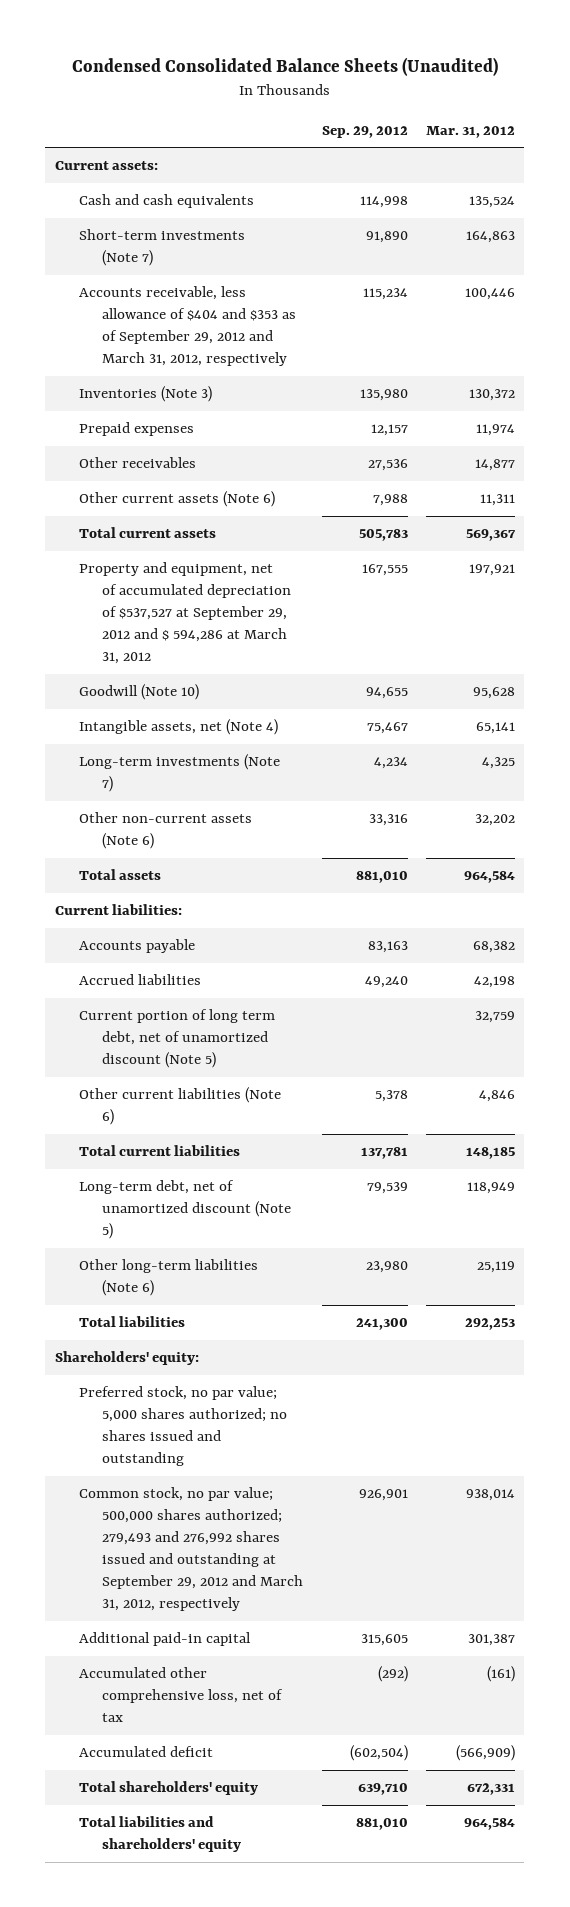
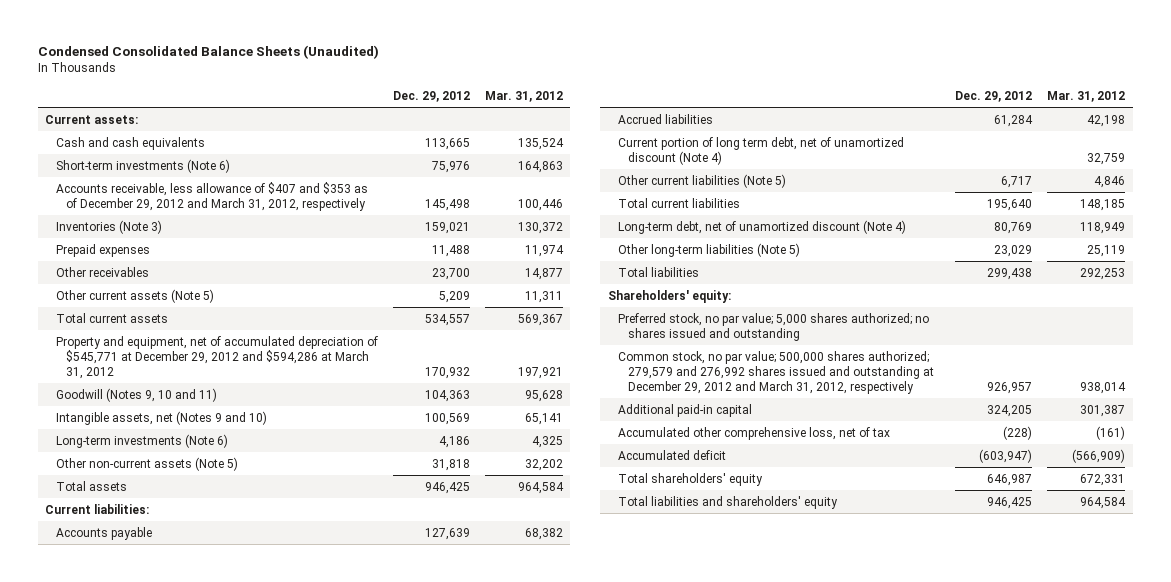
- | Sep. 29, 2012 | Mar. 31, 2012
+ | Dec. 29, 2012 | Mar. 31, 2012
- Short-term investments (Note 7) | 91,890 | 164,863
- Accounts receivable, less allowance of $404 and $353 as of September 29, 2012 and March 31, 2012, respectively | 115,234 | 100,446
+ Short-term investments (Note 6) | 75,976 | 164,863
+ Accounts receivable, less allowance of $407 and $353 as of December 29, 2012 and March 31, 2012, respectively | 145,498 | 100,446
- Other current assets (Note 6) | 7,988 | 11,311
+ Other current assets (Note 5) | 5,209 | 11,311
- Property and equipment, net of accumulated depreciation of $537,527 at September 29, 2012 and $ 594,286 at March 31, 2012 | 167,555 | 197,921
- Goodwill (Note 10) | 94,655 | 95,628
- Intangible assets, net (Note 4) | 75,467 | 65,141
- Long-term investments (Note 7) | 4,234 | 4,325
- Other non-current assets (Note 6) | 33,316 | 32,202
+ Property and equipment, net of accumulated depreciation of $545,771 at December 29, 2012 and $594,286 at March 31, 2012 | 170,932 | 197,921
+ Goodwill (Notes 9, 10 and 11) | 104,363 | 95,628
+ Intangible assets, net (Notes 9 and 10) | 100,569 | 65,141
+ Long-term investments (Note 6) | 4,186 | 4,325
+ Other non-current assets (Note 5) | 31,818 | 32,202
- Current portion of long term debt, net of unamortized discount (Note 5) | | 32,759
- Other current liabilities (Note 6) | 5,378 | 4,846
+ Current portion of long term debt, net of unamortized discount (Note 4) | | 32,759
+ Other current liabilities (Note 5) | 6,717 | 4,846
- Long-term debt, net of unamortized discount (Note 5) | 79,539 | 118,949
- Other long-term liabilities (Note 6) | 23,980 | 25,119
+ Long-term debt, net of unamortized discount (Note 4) | 80,769 | 118,949
+ Other long-term liabilities (Note 5) | 23,029 | 25,119
- Common stock, no par value; 500,000 shares authorized; 279,493 and 276,992 shares issued and outstanding at September 29, 2012 and March 31, 2012, respectively | 926,901 | 938,014
+ Common stock, no par value; 500,000 shares authorized; 279,579 and 276,992 shares issued and outstanding at December 29, 2012 and March 31, 2012, respectively | 926,957 | 938,014

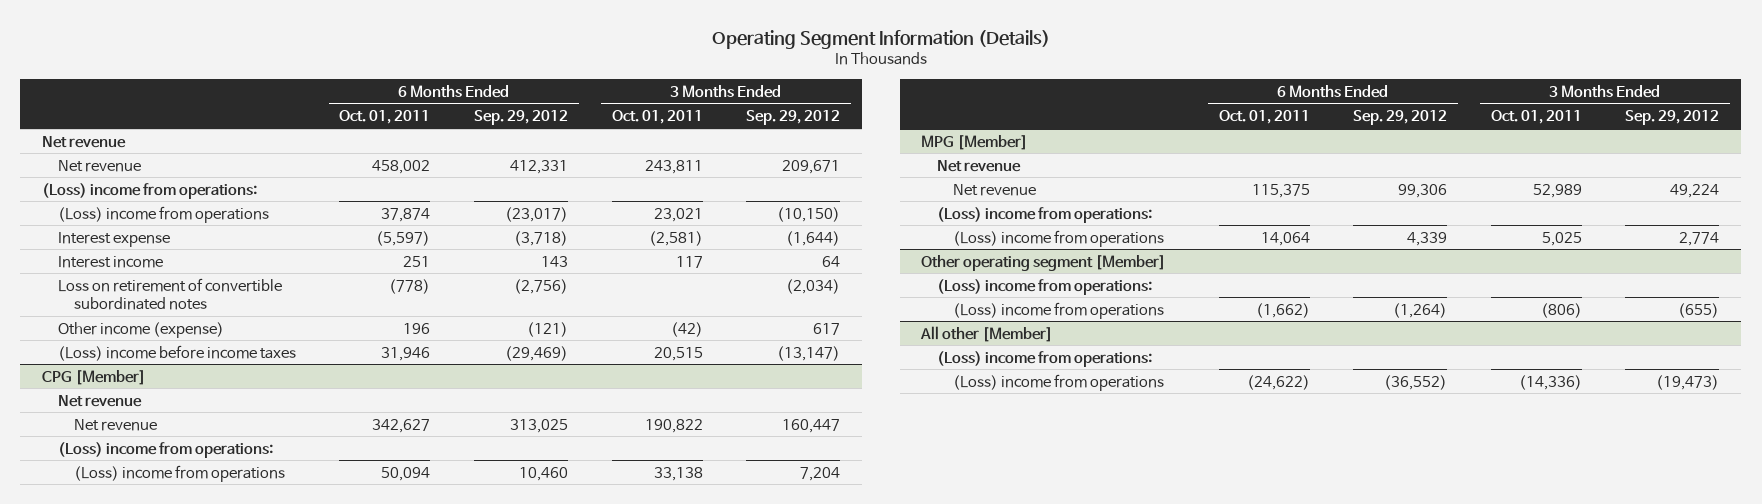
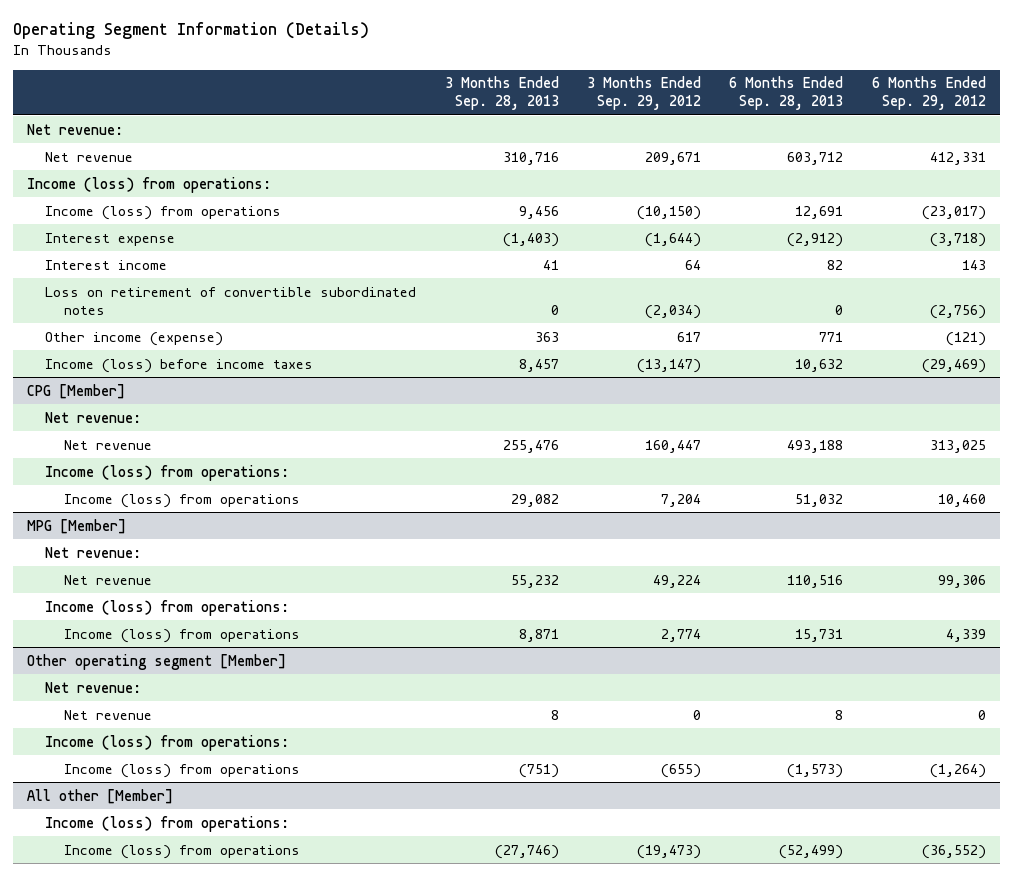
- | 6 Months Ended Oct. 01, 2011 | 6 Months Ended Sep. 29, 2012 | 3 Months Ended Oct. 01, 2011 | 3 Months Ended Sep. 29, 2012
+ | 3 Months Ended Sep. 28, 2013 | 3 Months Ended Sep. 29, 2012 | 6 Months Ended Sep. 28, 2013 | 6 Months Ended Sep. 29, 2012
- Net revenue
+ Net revenue:
- (Loss) income from operations:
- (Loss) income from operations | 37,874 | (23,017) | 23,021 | (10,150)
+ Income (loss) from operations:
+ Income (loss) from operations | 9,456 | (10,150) | 12,691 | (23,017)
- (Loss) income before income taxes | 31,946 | (29,469) | 20,515 | (13,147)
+ Income (loss) before income taxes | 8,457 | (13,147) | 10,632 | (29,469)
@ CPG [Member]
- Net revenue
+ Net revenue:
- (Loss) income from operations:
- (Loss) income from operations | 50,094 | 10,460 | 33,138 | 7,204
+ Income (loss) from operations:
+ Income (loss) from operations | 29,082 | 7,204 | 51,032 | 10,460
@ MPG [Member]
- Net revenue
+ Net revenue:
- (Loss) income from operations:
- (Loss) income from operations | 14,064 | 4,339 | 5,025 | 2,774
+ Income (loss) from operations:
+ Income (loss) from operations | 8,871 | 2,774 | 15,731 | 4,339
@ Other operating segment [Member]
- (Loss) income from operations:
- (Loss) income from operations | (1,662) | (1,264) | (806) | (655)
+ Net revenue:
+ Net revenue | 8 | 0 | 8 | 0
+ Income (loss) from operations:
+ Income (loss) from operations | (751) | (655) | (1,573) | (1,264)
@ All other [Member]
- (Loss) income from operations:
- (Loss) income from operations | (24,622) | (36,552) | (14,336) | (19,473)
+ Income (loss) from operations:
+ Income (loss) from operations | (27,746) | (19,473) | (52,499) | (36,552)

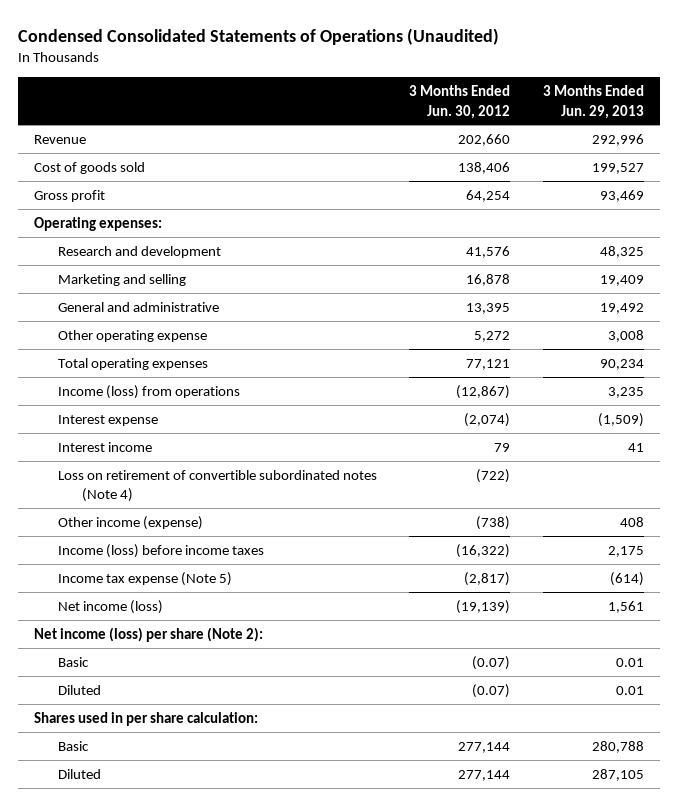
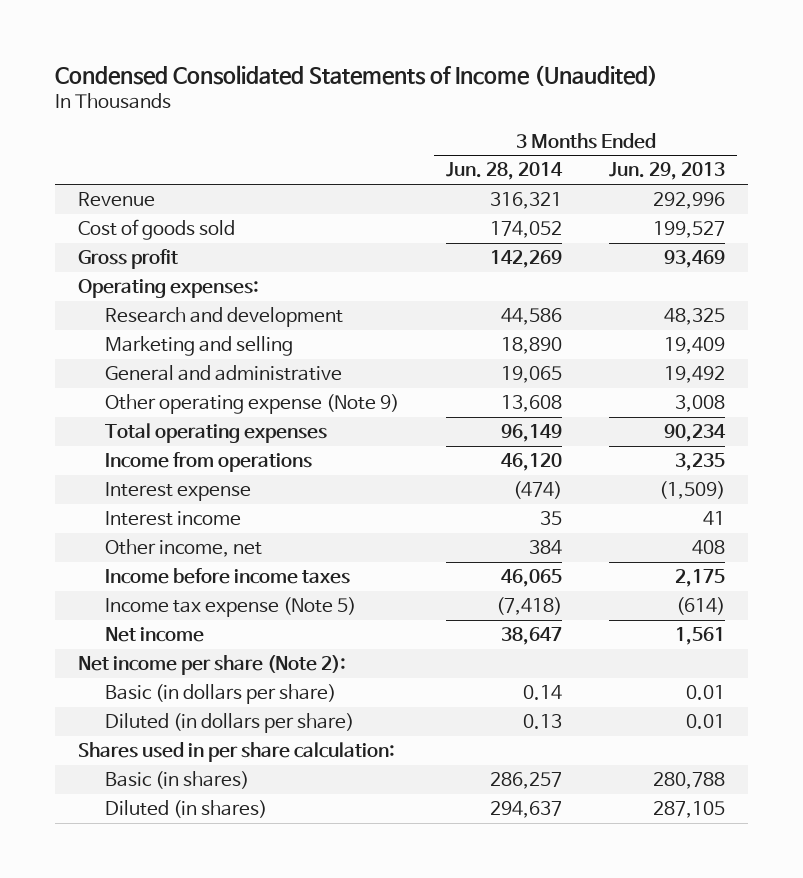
- Condensed Consolidated Statements of Operations (Unaudited)
+ Condensed Consolidated Statements of Income (Unaudited)
- | 3 Months Ended Jun. 30, 2012 | 3 Months Ended Jun. 29, 2013
+ | 3 Months Ended Jun. 28, 2014 | 3 Months Ended Jun. 29, 2013
- Other operating expense | 5,272 | 3,008
+ Other operating expense (Note 9) | 13,608 | 3,008
- Income (loss) from operations | (12,867) | 3,235
+ Income from operations | 46,120 | 3,235
- Loss on retirement of convertible subordinated notes (Note 4) | (722) |
- Other income (expense) | (738) | 408
- Income (loss) before income taxes | (16,322) | 2,175
+ Other income, net | 384 | 408
+ Income before income taxes | 46,065 | 2,175
- Net income (loss) | (19,139) | 1,561
- Net income (loss) per share (Note 2):
- Basic | (0.07) | 0.01
- Diluted | (0.07) | 0.01
+ Net income | 38,647 | 1,561
+ Net income per share (Note 2):
+ Basic (in dollars per share) | 0.14 | 0.01
+ Diluted (in dollars per share) | 0.13 | 0.01
- Basic | 277,144 | 280,788
- Diluted | 277,144 | 287,105
+ Basic (in shares) | 286,257 | 280,788
+ Diluted (in shares) | 294,637 | 287,105

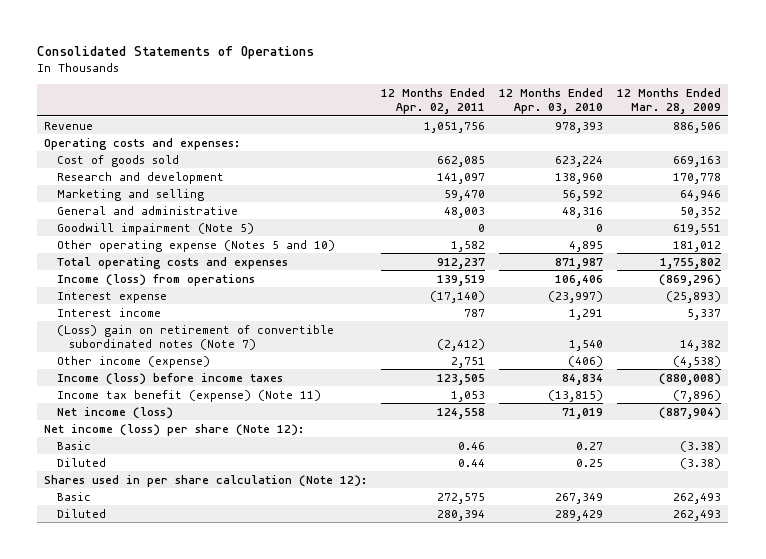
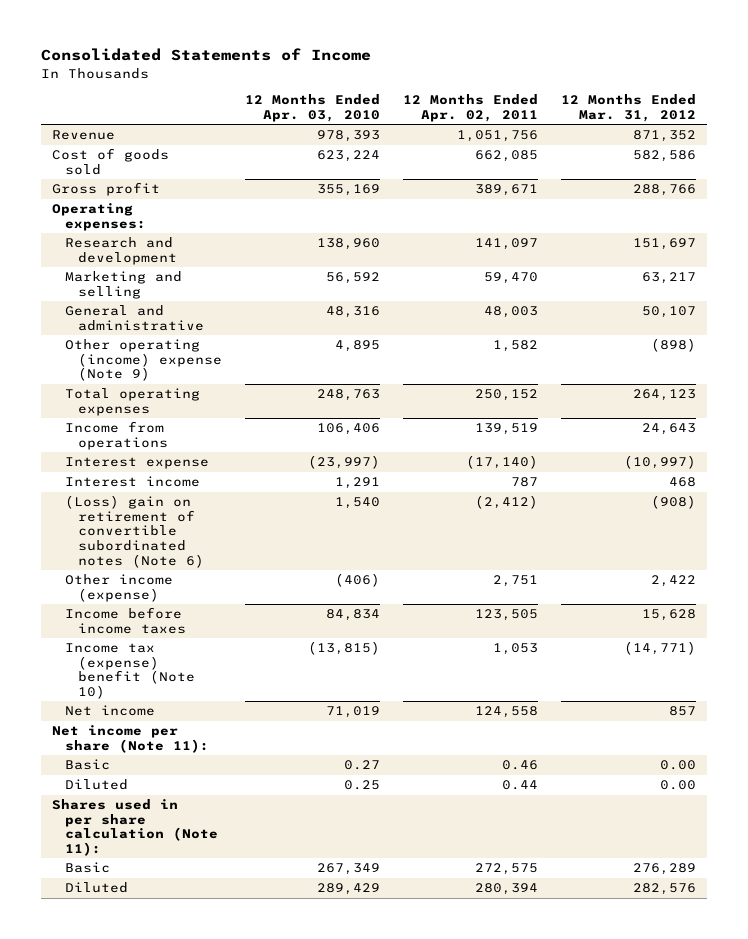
- Consolidated Statements of Operations
+ Consolidated Statements of Income
- | 12 Months Ended Apr. 02, 2011 | 12 Months Ended Apr. 03, 2010 | 12 Months Ended Mar. 28, 2009
+ | 12 Months Ended Apr. 03, 2010 | 12 Months Ended Apr. 02, 2011 | 12 Months Ended Mar. 31, 2012
- Operating costs and expenses:
+ Gross profit | 355,169 | 389,671 | 288,766
+ Operating expenses:
- Goodwill impairment (Note 5) | 0 | 0 | 619,551
- Other operating expense (Notes 5 and 10) | 1,582 | 4,895 | 181,012
- Total operating costs and expenses | 912,237 | 871,987 | 1,755,802
- Income (loss) from operations | 139,519 | 106,406 | (869,296)
+ Other operating (income) expense (Note 9) | 4,895 | 1,582 | (898)
+ Total operating expenses | 248,763 | 250,152 | 264,123
+ Income from operations | 106,406 | 139,519 | 24,643
- (Loss) gain on retirement of convertible subordinated notes (Note 7) | (2,412) | 1,540 | 14,382
+ (Loss) gain on retirement of convertible subordinated notes (Note 6) | 1,540 | (2,412) | (908)
- Income (loss) before income taxes | 123,505 | 84,834 | (880,008)
- Income tax benefit (expense) (Note 11) | 1,053 | (13,815) | (7,896)
- Net income (loss) | 124,558 | 71,019 | (887,904)
- Net income (loss) per share (Note 12):
+ Income before income taxes | 84,834 | 123,505 | 15,628
+ Income tax (expense) benefit (Note 10) | (13,815) | 1,053 | (14,771)
+ Net income | 71,019 | 124,558 | 857
+ Net income per share (Note 11):
- Shares used in per share calculation (Note 12):
+ Shares used in per share calculation (Note 11):

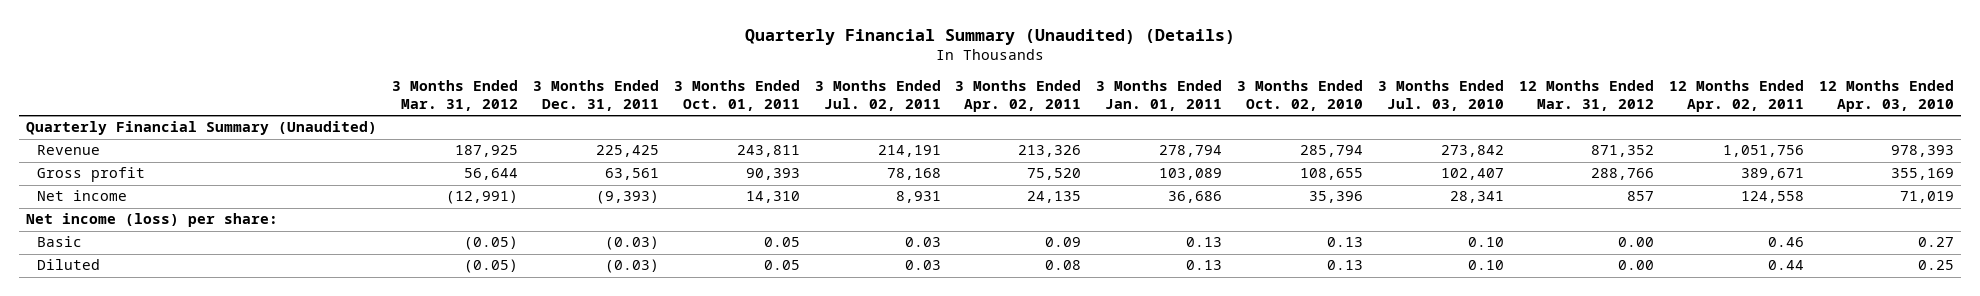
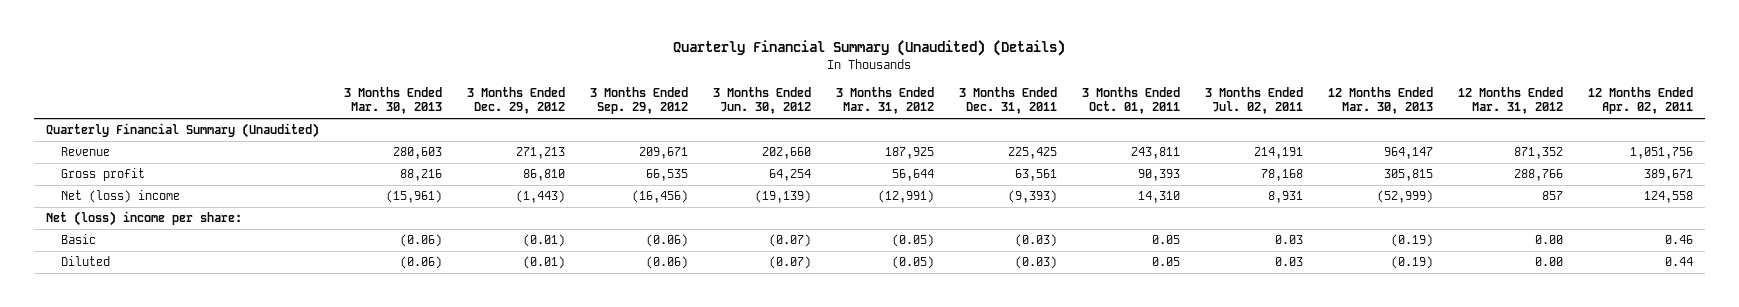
- | 3 Months Ended Mar. 31, 2012 | 3 Months Ended Dec. 31, 2011 | 3 Months Ended Oct. 01, 2011 | 3 Months Ended Jul. 02, 2011 | 3 Months Ended Apr. 02, 2011 | 3 Months Ended Jan. 01, 2011 | 3 Months Ended Oct. 02, 2010 | 3 Months Ended Jul. 03, 2010 | 12 Months Ended Mar. 31, 2012 | 12 Months Ended Apr. 02, 2011 | 12 Months Ended Apr. 03, 2010
+ | 3 Months Ended Mar. 30, 2013 | 3 Months Ended Dec. 29, 2012 | 3 Months Ended Sep. 29, 2012 | 3 Months Ended Jun. 30, 2012 | 3 Months Ended Mar. 31, 2012 | 3 Months Ended Dec. 31, 2011 | 3 Months Ended Oct. 01, 2011 | 3 Months Ended Jul. 02, 2011 | 12 Months Ended Mar. 30, 2013 | 12 Months Ended Mar. 31, 2012 | 12 Months Ended Apr. 02, 2011
- Net income | (12,991) | (9,393) | 14,310 | 8,931 | 24,135 | 36,686 | 35,396 | 28,341 | 857 | 124,558 | 71,019
- Net income (loss) per share:
+ Net (loss) income | (15,961) | (1,443) | (16,456) | (19,139) | (12,991) | (9,393) | 14,310 | 8,931 | (52,999) | 857 | 124,558
+ Net (loss) income per share:

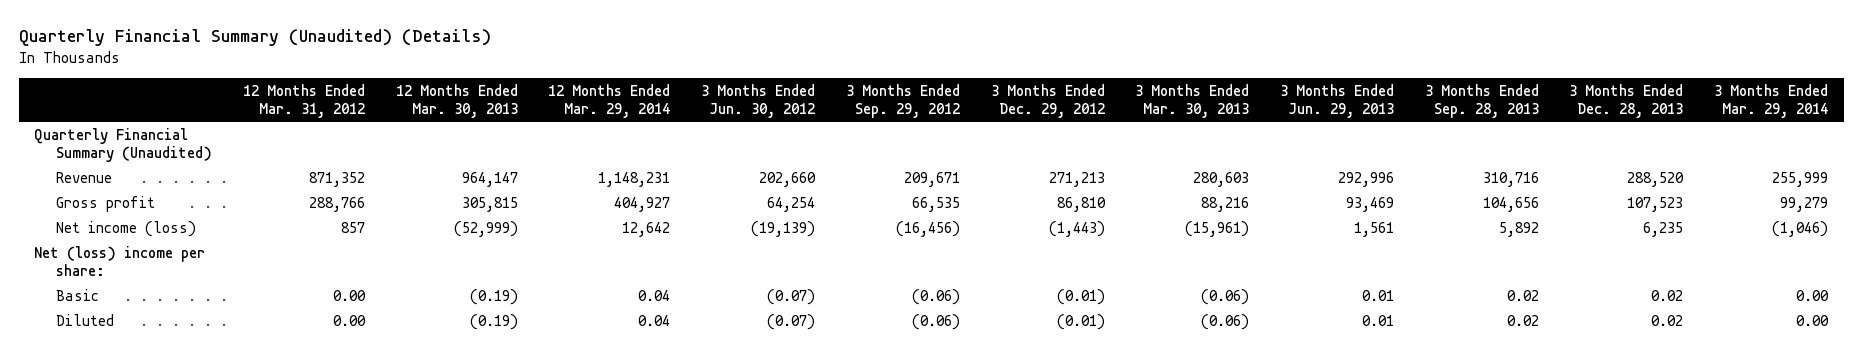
- | 3 Months Ended Mar. 30, 2013 | 3 Months Ended Dec. 29, 2012 | 3 Months Ended Sep. 29, 2012 | 3 Months Ended Jun. 30, 2012 | 3 Months Ended Mar. 31, 2012 | 3 Months Ended Dec. 31, 2011 | 3 Months Ended Oct. 01, 2011 | 3 Months Ended Jul. 02, 2011 | 12 Months Ended Mar. 30, 2013 | 12 Months Ended Mar. 31, 2012 | 12 Months Ended Apr. 02, 2011
+ | 12 Months Ended Mar. 31, 2012 | 12 Months Ended Mar. 30, 2013 | 12 Months Ended Mar. 29, 2014 | 3 Months Ended Jun. 30, 2012 | 3 Months Ended Sep. 29, 2012 | 3 Months Ended Dec. 29, 2012 | 3 Months Ended Mar. 30, 2013 | 3 Months Ended Jun. 29, 2013 | 3 Months Ended Sep. 28, 2013 | 3 Months Ended Dec. 28, 2013 | 3 Months Ended Mar. 29, 2014
- Net (loss) income | (15,961) | (1,443) | (16,456) | (19,139) | (12,991) | (9,393) | 14,310 | 8,931 | (52,999) | 857 | 124,558
+ Net income (loss) | 857 | (52,999) | 12,642 | (19,139) | (16,456) | (1,443) | (15,961) | 1,561 | 5,892 | 6,235 | (1,046)

